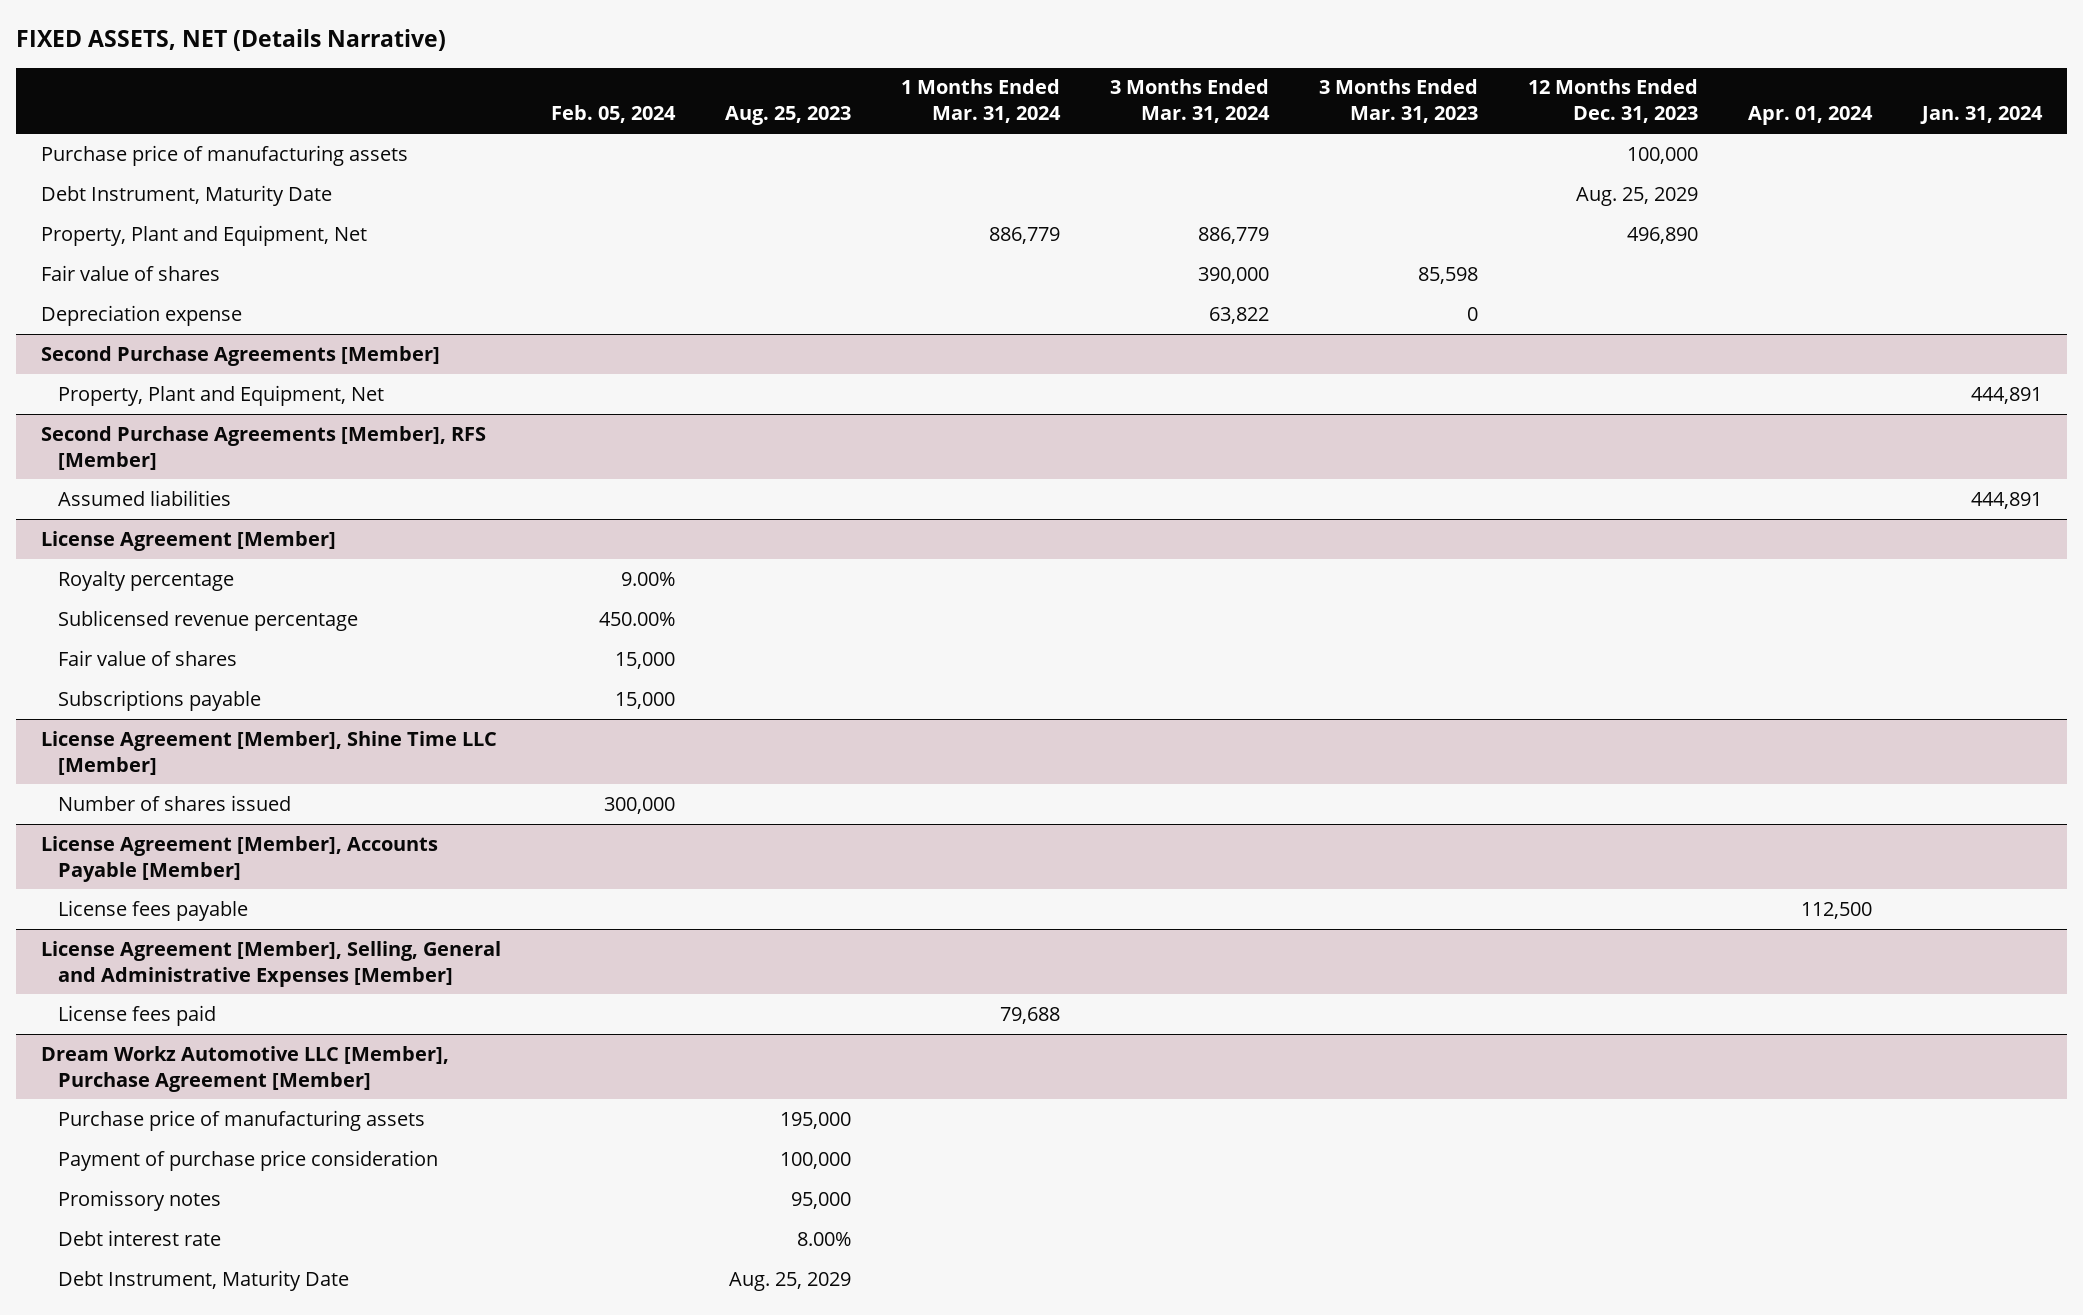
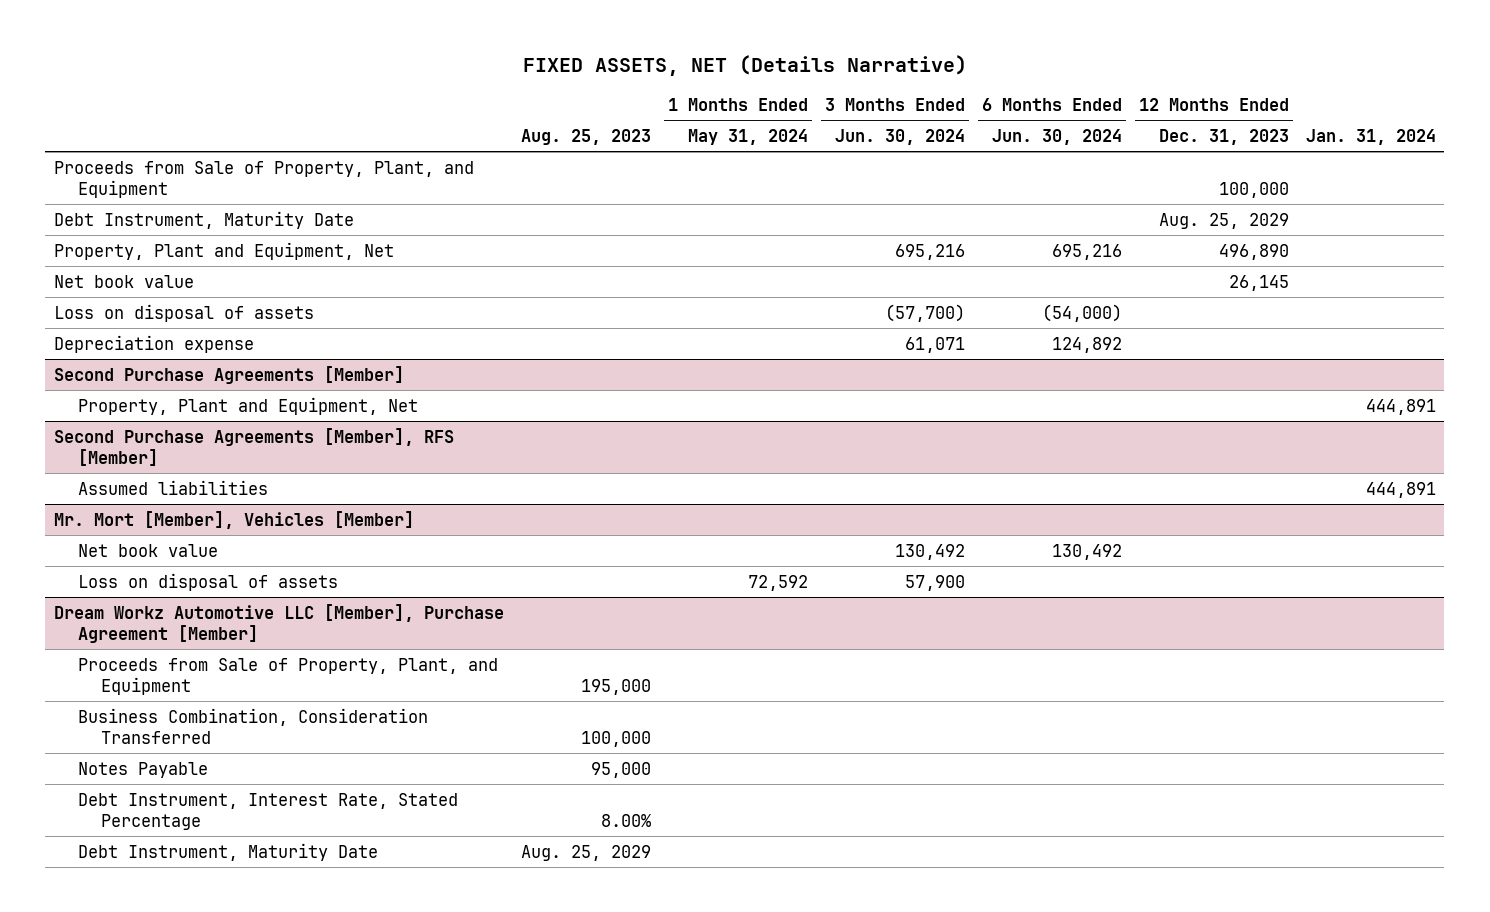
- | Feb. 05, 2024 | Aug. 25, 2023 | 1 Months Ended Mar. 31, 2024 | 3 Months Ended Mar. 31, 2024 | 3 Months Ended Mar. 31, 2023 | 12 Months Ended Dec. 31, 2023 | Apr. 01, 2024 | Jan. 31, 2024
+ | Aug. 25, 2023 | 1 Months Ended May 31, 2024 | 3 Months Ended Jun. 30, 2024 | 6 Months Ended Jun. 30, 2024 | 12 Months Ended Dec. 31, 2023 | Jan. 31, 2024
- Purchase price of manufacturing assets | | | | | | 100,000 | |
+ Proceeds from Sale of Property, Plant, and Equipment | | | | | 100,000 |
- Fair value of shares | | | | 390,000 | 85,598 | | |
+ Net book value | | | | | 26,145 |
+ Loss on disposal of assets | | | (57,700) | (54,000) | |
- License Agreement [Member]
- Royalty percentage | 9.00% | | | | | | |
- Sublicensed revenue percentage | 450.00% | | | | | | |
- Fair value of shares | 15,000 | | | | | | |
- Subscriptions payable | 15,000 | | | | | | |
- License Agreement [Member], Shine Time LLC [Member]
- Number of shares issued | 300,000 | | | | | | |
- License Agreement [Member], Accounts Payable [Member]
- License fees payable | | | | | | | 112,500 |
- License Agreement [Member], Selling, General and Administrative Expenses [Member]
- License fees paid | | | 79,688 | | | | |
+ Mr. Mort [Member], Vehicles [Member]
+ Net book value | | | 130,492 | 130,492 | |
+ Loss on disposal of assets | | 72,592 | 57,900 | | |
@ Dream Workz Automotive LLC [Member], Purchase Agreement [Member]
- Purchase price of manufacturing assets | | 195,000 | | | | | |
- Payment of purchase price consideration | | 100,000 | | | | | |
- Promissory notes | | 95,000 | | | | | |
- Debt interest rate | | 8.00% | | | | | |
+ Proceeds from Sale of Property, Plant, and Equipment | 195,000 | | | | |
+ Business Combination, Consideration Transferred | 100,000 | | | | |
+ Notes Payable | 95,000 | | | | |
+ Debt Instrument, Interest Rate, Stated Percentage | 8.00% | | | | |

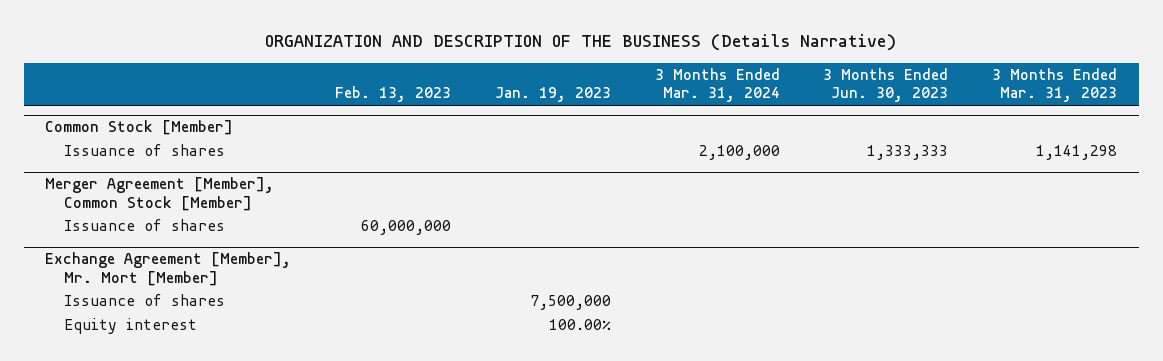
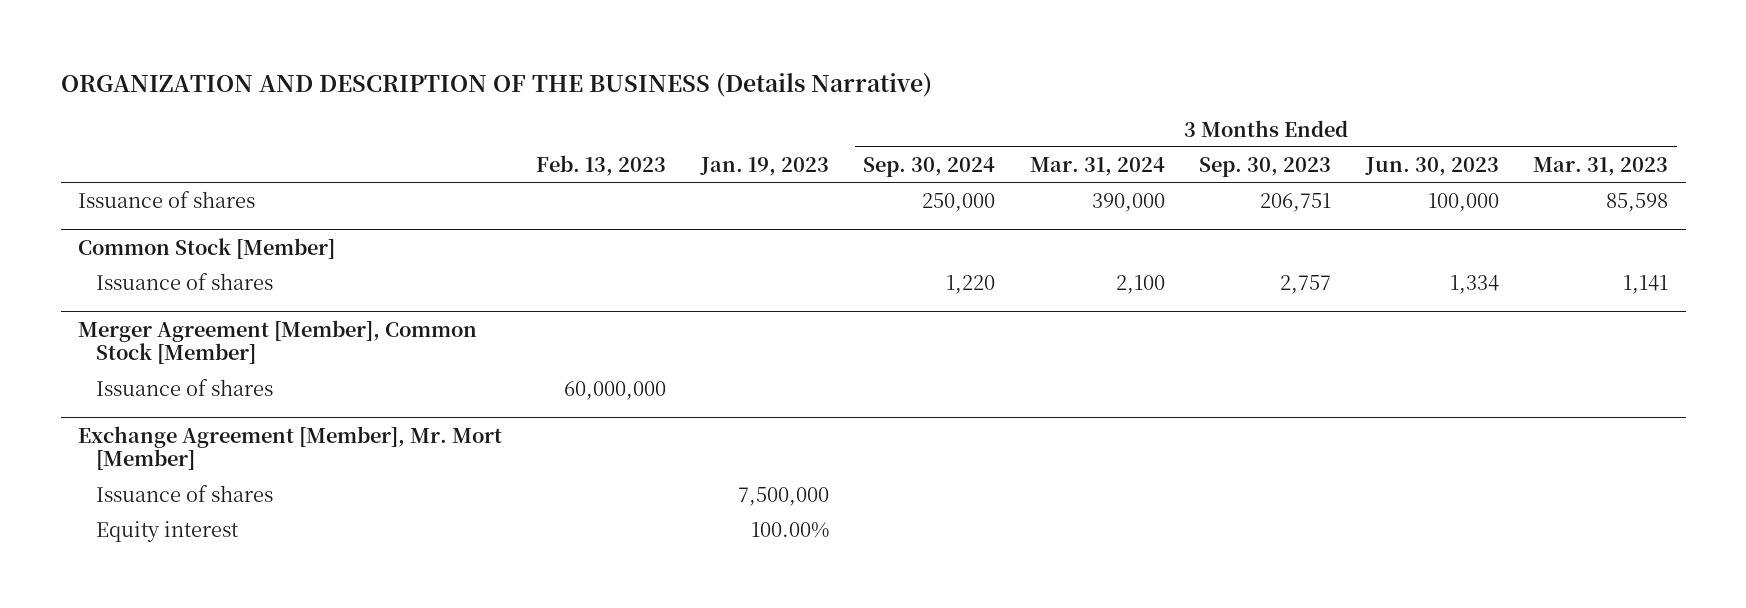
- | Feb. 13, 2023 | Jan. 19, 2023 | 3 Months Ended Mar. 31, 2024 | 3 Months Ended Jun. 30, 2023 | 3 Months Ended Mar. 31, 2023
+ | Feb. 13, 2023 | Jan. 19, 2023 | 3 Months Ended Sep. 30, 2024 | 3 Months Ended Mar. 31, 2024 | 3 Months Ended Sep. 30, 2023 | 3 Months Ended Jun. 30, 2023 | 3 Months Ended Mar. 31, 2023
+ Issuance of shares | | | 250,000 | 390,000 | 206,751 | 100,000 | 85,598
@ Common Stock [Member]
- Issuance of shares | | | 2,100,000 | 1,333,333 | 1,141,298
+ Issuance of shares | | | 1,220 | 2,100 | 2,757 | 1,334 | 1,141

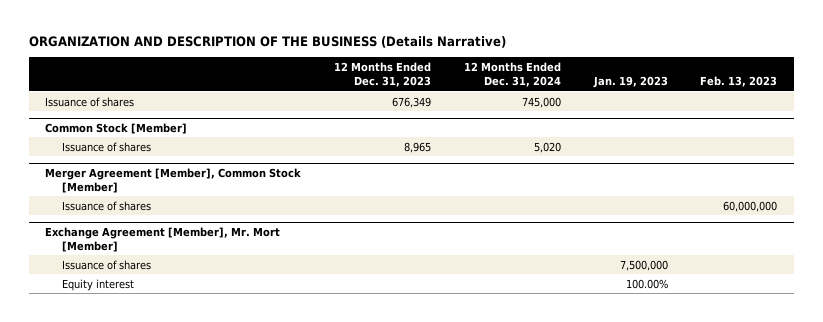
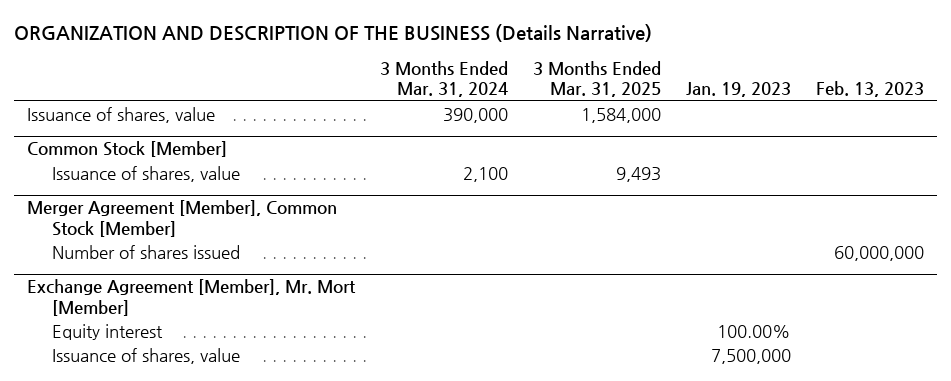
- | 12 Months Ended Dec. 31, 2023 | 12 Months Ended Dec. 31, 2024 | Jan. 19, 2023 | Feb. 13, 2023
+ | 3 Months Ended Mar. 31, 2024 | 3 Months Ended Mar. 31, 2025 | Jan. 19, 2023 | Feb. 13, 2023
- Issuance of shares | 676,349 | 745,000 | |
+ Issuance of shares, value | 390,000 | 1,584,000 | |
@ Common Stock [Member]
- Issuance of shares | 8,965 | 5,020 | |
+ Issuance of shares, value | 2,100 | 9,493 | |
@ Merger Agreement [Member], Common Stock [Member]
- Issuance of shares | | | | 60,000,000
+ Number of shares issued | | | | 60,000,000
@ Exchange Agreement [Member], Mr. Mort [Member]
- Issuance of shares | | | 7,500,000 |
+ Issuance of shares, value | | | 7,500,000 |

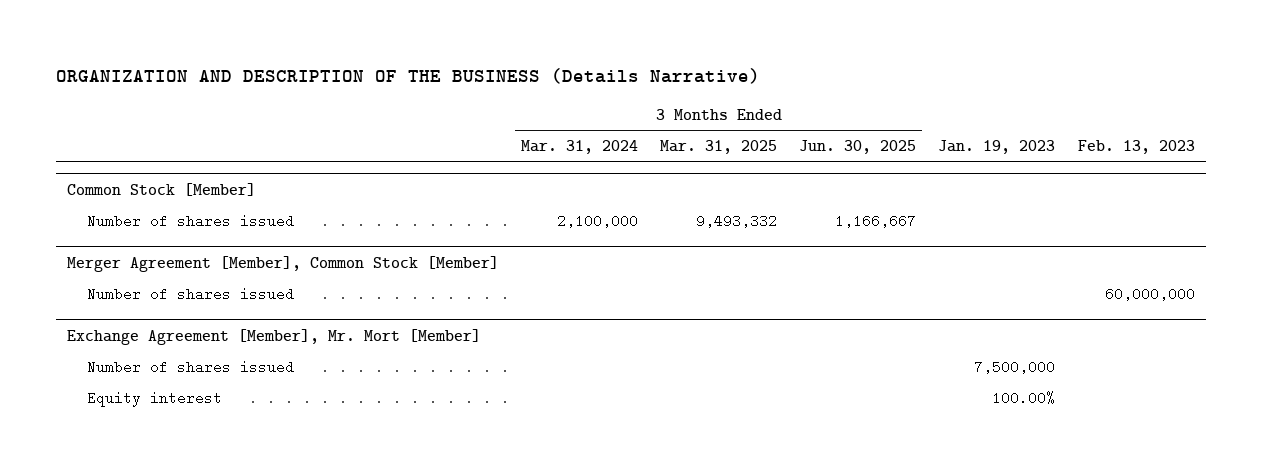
- | 3 Months Ended Mar. 31, 2024 | 3 Months Ended Mar. 31, 2025 | Jan. 19, 2023 | Feb. 13, 2023
+ | 3 Months Ended Mar. 31, 2024 | 3 Months Ended Mar. 31, 2025 | 3 Months Ended Jun. 30, 2025 | Jan. 19, 2023 | Feb. 13, 2023
- Issuance of shares, value | 390,000 | 1,584,000 | |
@ Common Stock [Member]
- Issuance of shares, value | 2,100 | 9,493 | |
+ Number of shares issued | 2,100,000 | 9,493,332 | 1,166,667 | |
@ Exchange Agreement [Member], Mr. Mort [Member]
+ Number of shares issued | | | | 7,500,000 |
- Issuance of shares, value | | | 7,500,000 |

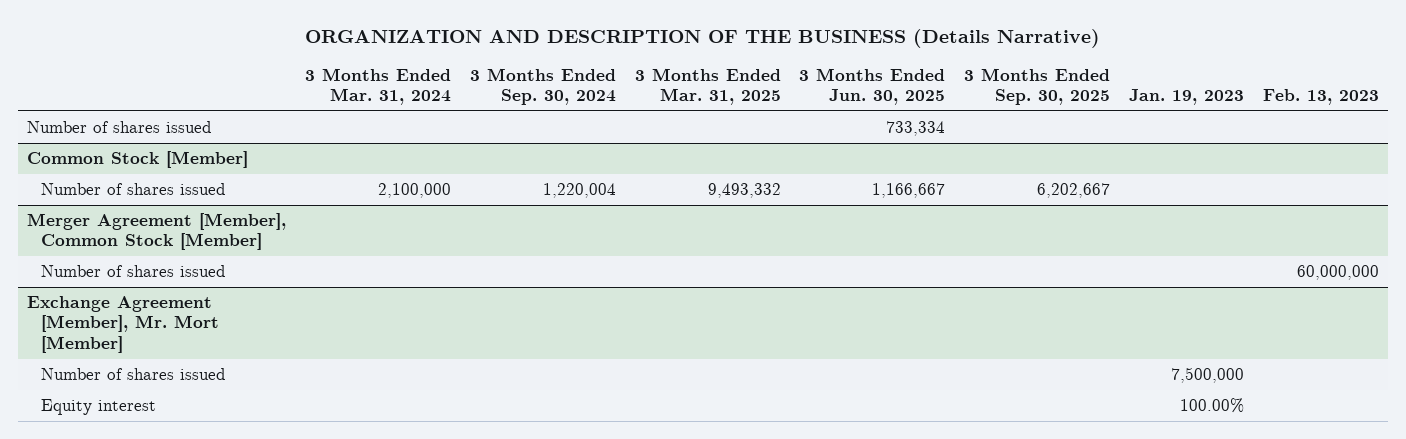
- | 3 Months Ended Mar. 31, 2024 | 3 Months Ended Mar. 31, 2025 | 3 Months Ended Jun. 30, 2025 | Jan. 19, 2023 | Feb. 13, 2023
+ | 3 Months Ended Mar. 31, 2024 | 3 Months Ended Sep. 30, 2024 | 3 Months Ended Mar. 31, 2025 | 3 Months Ended Jun. 30, 2025 | 3 Months Ended Sep. 30, 2025 | Jan. 19, 2023 | Feb. 13, 2023
+ Number of shares issued | | | | 733,334 | | |

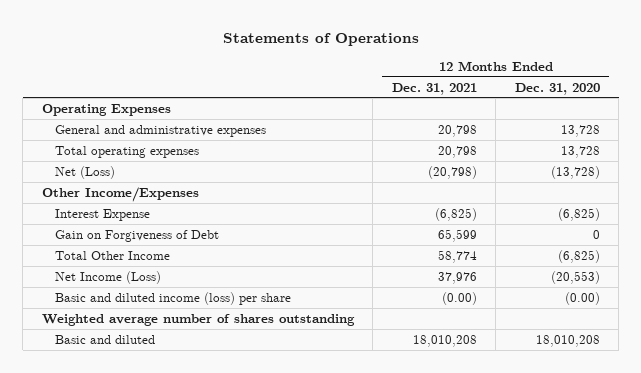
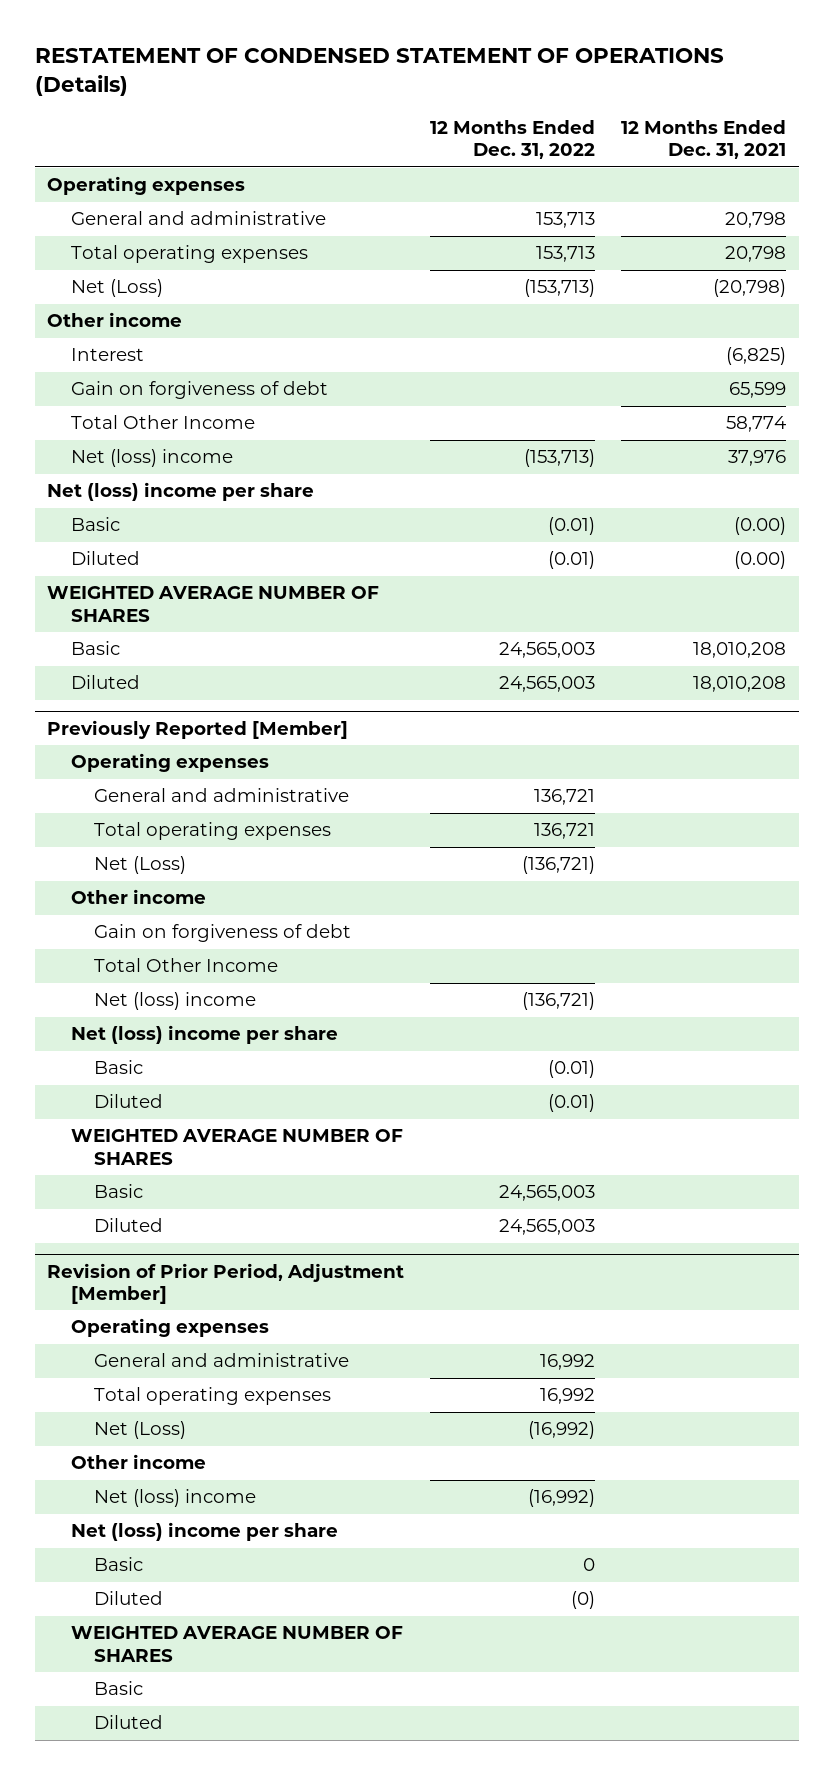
- Statements of Operations
+ RESTATEMENT OF CONDENSED STATEMENT OF OPERATIONS (Details)
- | 12 Months Ended Dec. 31, 2021 | 12 Months Ended Dec. 31, 2020
+ | 12 Months Ended Dec. 31, 2022 | 12 Months Ended Dec. 31, 2021
- Operating Expenses
- General and administrative expenses | 20,798 | 13,728
+ Operating expenses
+ General and administrative | 153,713 | 20,798
- Other Income/Expenses
- Interest Expense | (6,825) | (6,825)
- Gain on Forgiveness of Debt | 65,599 | 0
+ Other income
+ Interest | | (6,825)
+ Gain on forgiveness of debt | | 65,599
- Net Income (Loss) | 37,976 | (20,553)
- Basic and diluted income (loss) per share | (0.00) | (0.00)
- Weighted average number of shares outstanding
- Basic and diluted | 18,010,208 | 18,010,208
+ Net (loss) income | (153,713) | 37,976
+ Net (loss) income per share
+ Basic | (0.01) | (0.00)
+ Diluted | (0.01) | (0.00)
+ WEIGHTED AVERAGE NUMBER OF SHARES
+ Basic | 24,565,003 | 18,010,208
+ Diluted | 24,565,003 | 18,010,208
+ Previously Reported [Member]
+ Operating expenses
+ General and administrative | 136,721 |
+ Total operating expenses | 136,721 |
+ Net (Loss) | (136,721) |
+ Other income
+ Gain on forgiveness of debt
+ Total Other Income
+ Net (loss) income | (136,721) |
+ Net (loss) income per share
+ Basic | (0.01) |
+ Diluted | (0.01) |
+ WEIGHTED AVERAGE NUMBER OF SHARES
+ Basic | 24,565,003 |
+ Diluted | 24,565,003 |
+ Revision of Prior Period, Adjustment [Member]
+ Operating expenses
+ General and administrative | 16,992 |
+ Total operating expenses | 16,992 |
+ Net (Loss) | (16,992) |
+ Other income
+ Net (loss) income | (16,992) |
+ Net (loss) income per share
+ Basic | 0 |
+ Diluted | (0) |
+ WEIGHTED AVERAGE NUMBER OF SHARES
+ Basic
+ Diluted

